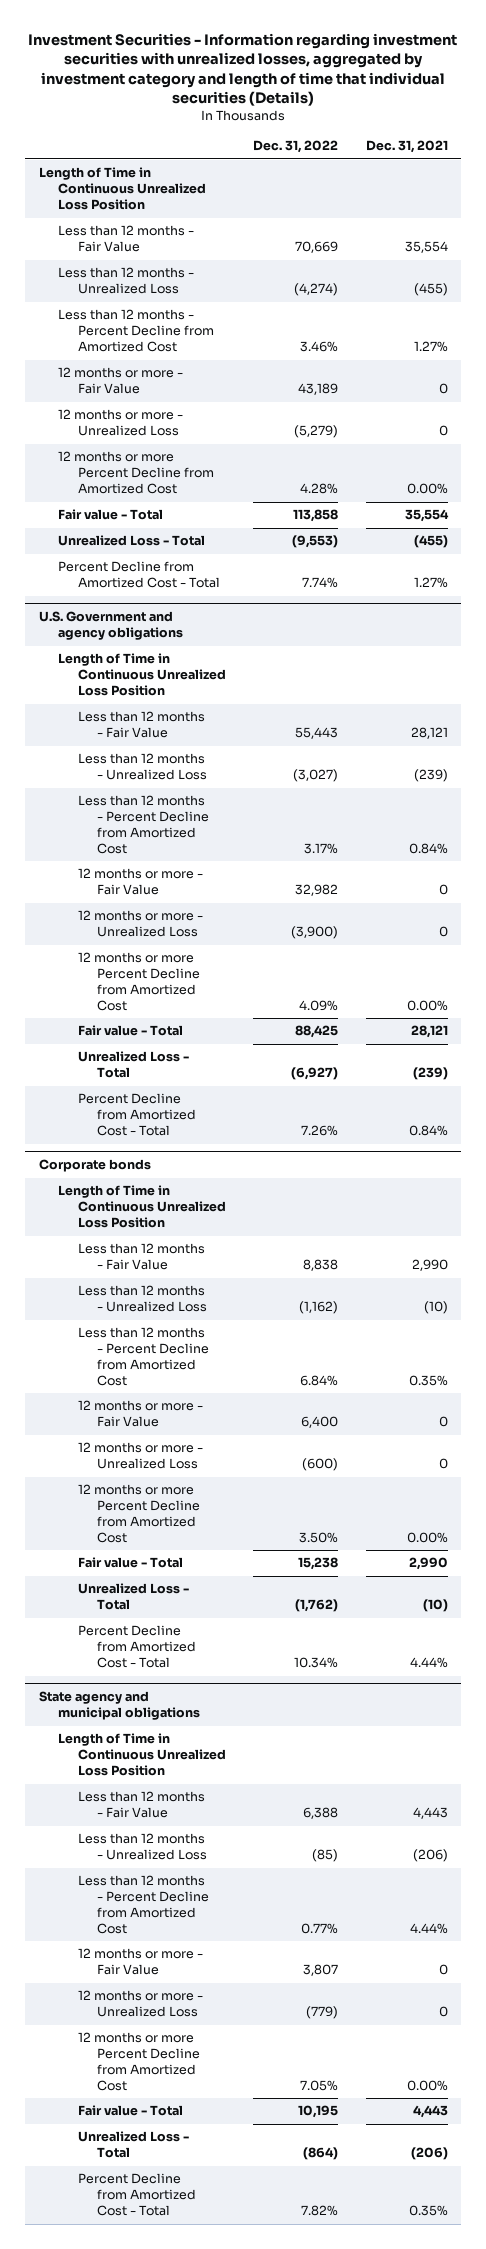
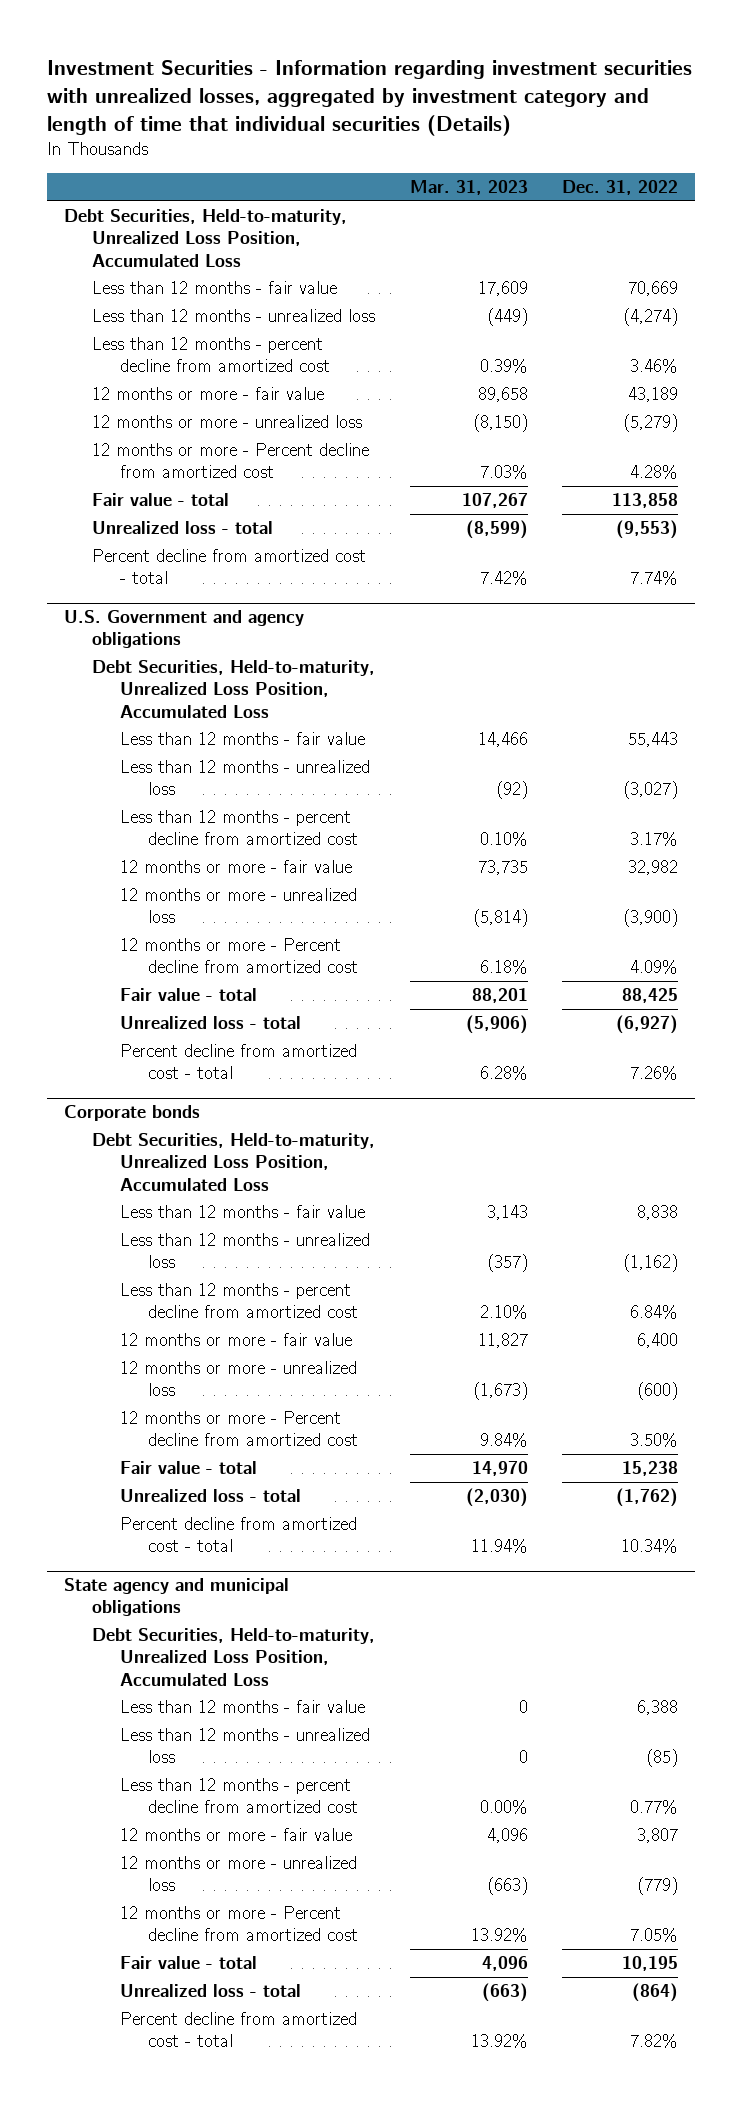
- | Dec. 31, 2022 | Dec. 31, 2021
+ | Mar. 31, 2023 | Dec. 31, 2022
- Length of Time in Continuous Unrealized Loss Position
- Less than 12 months - Fair Value | 70,669 | 35,554
- Less than 12 months - Unrealized Loss | (4,274) | (455)
- Less than 12 months - Percent Decline from Amortized Cost | 3.46% | 1.27%
- 12 months or more - Fair Value | 43,189 | 0
- 12 months or more - Unrealized Loss | (5,279) | 0
- 12 months or more Percent Decline from Amortized Cost | 4.28% | 0.00%
- Fair value - Total | 113,858 | 35,554
- Unrealized Loss - Total | (9,553) | (455)
- Percent Decline from Amortized Cost - Total | 7.74% | 1.27%
+ Debt Securities, Held-to-maturity, Unrealized Loss Position, Accumulated Loss
+ Less than 12 months - fair value | 17,609 | 70,669
+ Less than 12 months - unrealized loss | (449) | (4,274)
+ Less than 12 months - percent decline from amortized cost | 0.39% | 3.46%
+ 12 months or more - fair value | 89,658 | 43,189
+ 12 months or more - unrealized loss | (8,150) | (5,279)
+ 12 months or more - Percent decline from amortized cost | 7.03% | 4.28%
+ Fair value - total | 107,267 | 113,858
+ Unrealized loss - total | (8,599) | (9,553)
+ Percent decline from amortized cost - total | 7.42% | 7.74%
@ U.S. Government and agency obligations
- Length of Time in Continuous Unrealized Loss Position
- Less than 12 months - Fair Value | 55,443 | 28,121
- Less than 12 months - Unrealized Loss | (3,027) | (239)
- Less than 12 months - Percent Decline from Amortized Cost | 3.17% | 0.84%
- 12 months or more - Fair Value | 32,982 | 0
- 12 months or more - Unrealized Loss | (3,900) | 0
- 12 months or more Percent Decline from Amortized Cost | 4.09% | 0.00%
- Fair value - Total | 88,425 | 28,121
- Unrealized Loss - Total | (6,927) | (239)
- Percent Decline from Amortized Cost - Total | 7.26% | 0.84%
+ Debt Securities, Held-to-maturity, Unrealized Loss Position, Accumulated Loss
+ Less than 12 months - fair value | 14,466 | 55,443
+ Less than 12 months - unrealized loss | (92) | (3,027)
+ Less than 12 months - percent decline from amortized cost | 0.10% | 3.17%
+ 12 months or more - fair value | 73,735 | 32,982
+ 12 months or more - unrealized loss | (5,814) | (3,900)
+ 12 months or more - Percent decline from amortized cost | 6.18% | 4.09%
+ Fair value - total | 88,201 | 88,425
+ Unrealized loss - total | (5,906) | (6,927)
+ Percent decline from amortized cost - total | 6.28% | 7.26%
@ Corporate bonds
- Length of Time in Continuous Unrealized Loss Position
- Less than 12 months - Fair Value | 8,838 | 2,990
- Less than 12 months - Unrealized Loss | (1,162) | (10)
- Less than 12 months - Percent Decline from Amortized Cost | 6.84% | 0.35%
- 12 months or more - Fair Value | 6,400 | 0
- 12 months or more - Unrealized Loss | (600) | 0
- 12 months or more Percent Decline from Amortized Cost | 3.50% | 0.00%
- Fair value - Total | 15,238 | 2,990
- Unrealized Loss - Total | (1,762) | (10)
- Percent Decline from Amortized Cost - Total | 10.34% | 4.44%
+ Debt Securities, Held-to-maturity, Unrealized Loss Position, Accumulated Loss
+ Less than 12 months - fair value | 3,143 | 8,838
+ Less than 12 months - unrealized loss | (357) | (1,162)
+ Less than 12 months - percent decline from amortized cost | 2.10% | 6.84%
+ 12 months or more - fair value | 11,827 | 6,400
+ 12 months or more - unrealized loss | (1,673) | (600)
+ 12 months or more - Percent decline from amortized cost | 9.84% | 3.50%
+ Fair value - total | 14,970 | 15,238
+ Unrealized loss - total | (2,030) | (1,762)
+ Percent decline from amortized cost - total | 11.94% | 10.34%
@ State agency and municipal obligations
- Length of Time in Continuous Unrealized Loss Position
- Less than 12 months - Fair Value | 6,388 | 4,443
- Less than 12 months - Unrealized Loss | (85) | (206)
- Less than 12 months - Percent Decline from Amortized Cost | 0.77% | 4.44%
- 12 months or more - Fair Value | 3,807 | 0
- 12 months or more - Unrealized Loss | (779) | 0
- 12 months or more Percent Decline from Amortized Cost | 7.05% | 0.00%
- Fair value - Total | 10,195 | 4,443
- Unrealized Loss - Total | (864) | (206)
- Percent Decline from Amortized Cost - Total | 7.82% | 0.35%
+ Debt Securities, Held-to-maturity, Unrealized Loss Position, Accumulated Loss
+ Less than 12 months - fair value | 0 | 6,388
+ Less than 12 months - unrealized loss | 0 | (85)
+ Less than 12 months - percent decline from amortized cost | 0.00% | 0.77%
+ 12 months or more - fair value | 4,096 | 3,807
+ 12 months or more - unrealized loss | (663) | (779)
+ 12 months or more - Percent decline from amortized cost | 13.92% | 7.05%
+ Fair value - total | 4,096 | 10,195
+ Unrealized loss - total | (663) | (864)
+ Percent decline from amortized cost - total | 13.92% | 7.82%

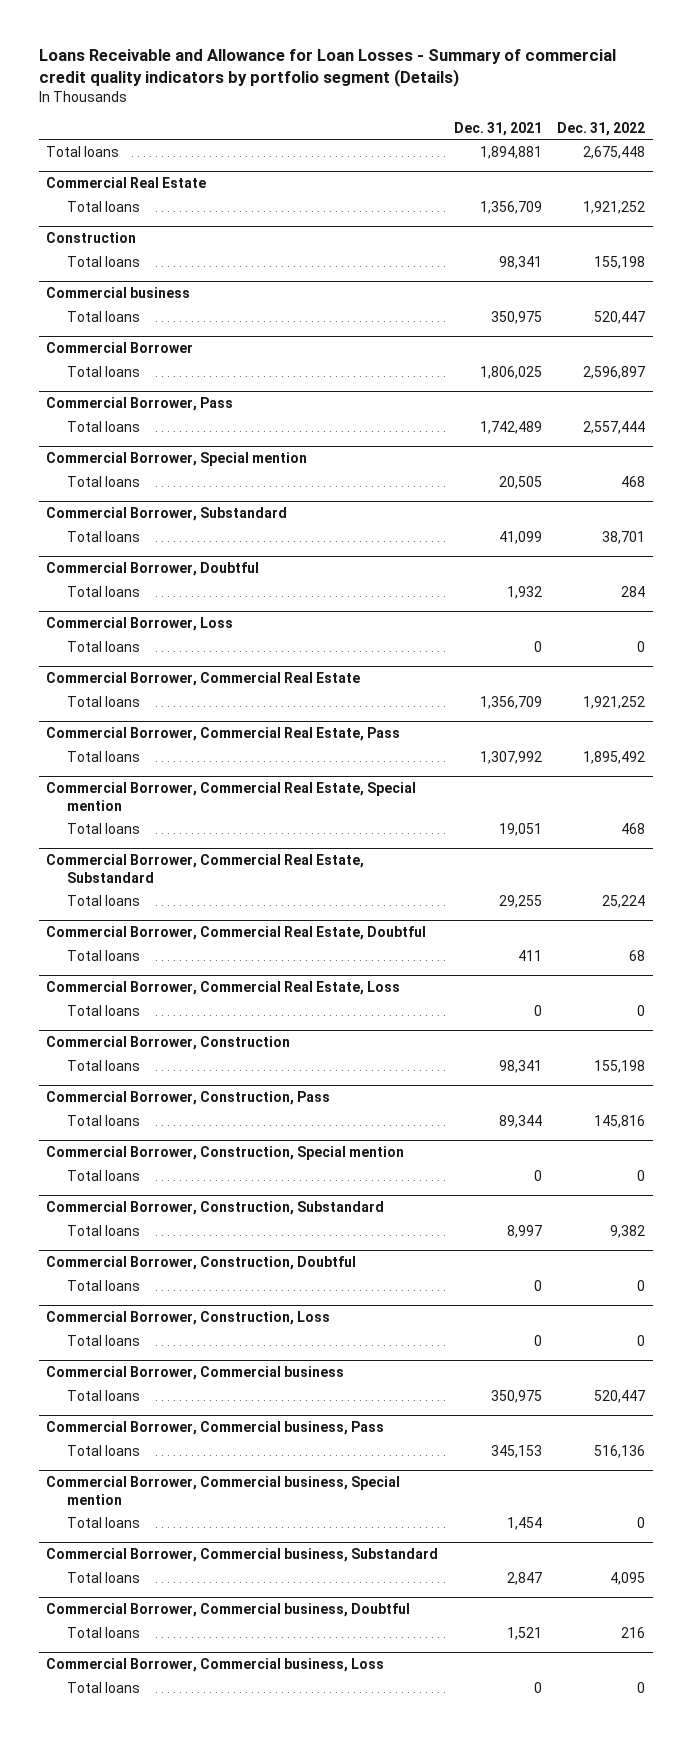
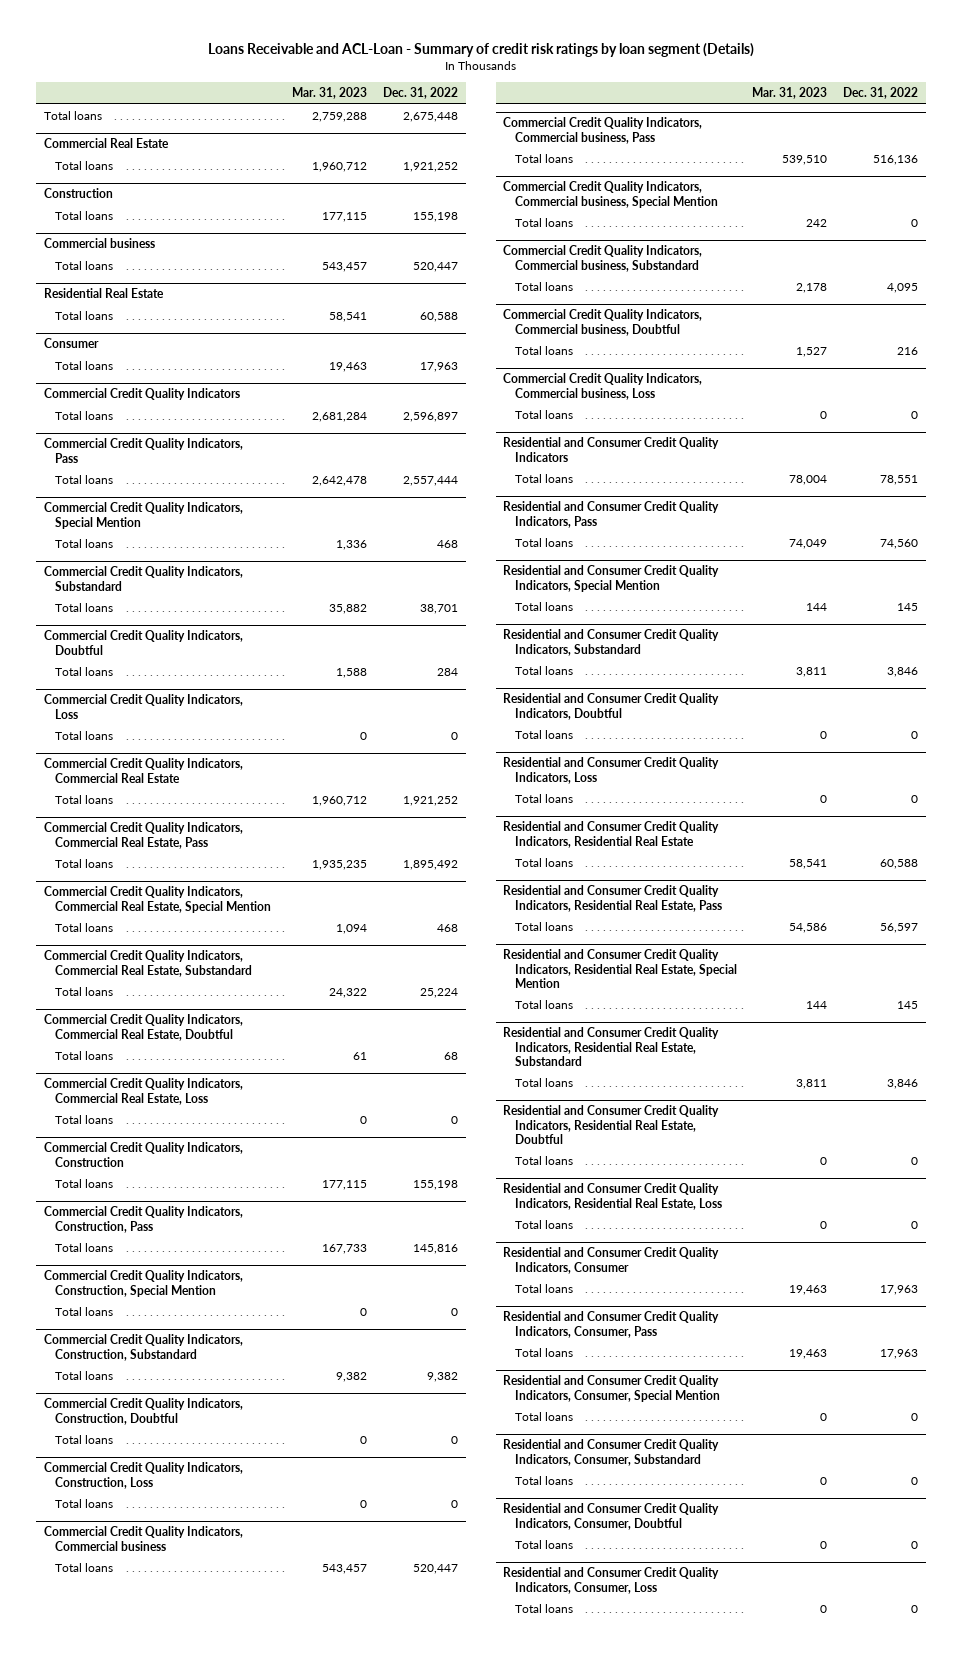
- Loans Receivable and Allowance for Loan Losses - Summary of commercial credit quality indicators by portfolio segment (Details)
+ Loans Receivable and ACL-Loan - Summary of credit risk ratings by loan segment (Details)
- | Dec. 31, 2021 | Dec. 31, 2022
+ | Mar. 31, 2023 | Dec. 31, 2022
- Commercial Borrower
+ Residential Real Estate
+ Total loans | 58,541 | 60,588
+ Consumer
+ Total loans | 19,463 | 17,963
+ Commercial Credit Quality Indicators
- Commercial Borrower, Pass
+ Commercial Credit Quality Indicators, Pass
- Commercial Borrower, Special mention
+ Commercial Credit Quality Indicators, Special Mention
- Commercial Borrower, Substandard
+ Commercial Credit Quality Indicators, Substandard
- Commercial Borrower, Doubtful
+ Commercial Credit Quality Indicators, Doubtful
- Commercial Borrower, Loss
+ Commercial Credit Quality Indicators, Loss
- Commercial Borrower, Commercial Real Estate
+ Commercial Credit Quality Indicators, Commercial Real Estate
- Commercial Borrower, Commercial Real Estate, Pass
+ Commercial Credit Quality Indicators, Commercial Real Estate, Pass
- Commercial Borrower, Commercial Real Estate, Special mention
+ Commercial Credit Quality Indicators, Commercial Real Estate, Special Mention
- Commercial Borrower, Commercial Real Estate, Substandard
+ Commercial Credit Quality Indicators, Commercial Real Estate, Substandard
- Commercial Borrower, Commercial Real Estate, Doubtful
+ Commercial Credit Quality Indicators, Commercial Real Estate, Doubtful
- Commercial Borrower, Commercial Real Estate, Loss
+ Commercial Credit Quality Indicators, Commercial Real Estate, Loss
- Commercial Borrower, Construction
+ Commercial Credit Quality Indicators, Construction
- Commercial Borrower, Construction, Pass
+ Commercial Credit Quality Indicators, Construction, Pass
- Commercial Borrower, Construction, Special mention
+ Commercial Credit Quality Indicators, Construction, Special Mention
- Commercial Borrower, Construction, Substandard
+ Commercial Credit Quality Indicators, Construction, Substandard
- Commercial Borrower, Construction, Doubtful
+ Commercial Credit Quality Indicators, Construction, Doubtful
- Commercial Borrower, Construction, Loss
+ Commercial Credit Quality Indicators, Construction, Loss
- Commercial Borrower, Commercial business
+ Commercial Credit Quality Indicators, Commercial business
- Commercial Borrower, Commercial business, Pass
+ Commercial Credit Quality Indicators, Commercial business, Pass
- Commercial Borrower, Commercial business, Special mention
+ Commercial Credit Quality Indicators, Commercial business, Special Mention
- Commercial Borrower, Commercial business, Substandard
+ Commercial Credit Quality Indicators, Commercial business, Substandard
- Commercial Borrower, Commercial business, Doubtful
+ Commercial Credit Quality Indicators, Commercial business, Doubtful
- Commercial Borrower, Commercial business, Loss
+ Commercial Credit Quality Indicators, Commercial business, Loss
+ Residential and Consumer Credit Quality Indicators
+ Total loans | 78,004 | 78,551
+ Residential and Consumer Credit Quality Indicators, Pass
+ Total loans | 74,049 | 74,560
+ Residential and Consumer Credit Quality Indicators, Special Mention
+ Total loans | 144 | 145
+ Residential and Consumer Credit Quality Indicators, Substandard
+ Total loans | 3,811 | 3,846
+ Residential and Consumer Credit Quality Indicators, Doubtful
+ Total loans | 0 | 0
+ Residential and Consumer Credit Quality Indicators, Loss
+ Total loans | 0 | 0
+ Residential and Consumer Credit Quality Indicators, Residential Real Estate
+ Total loans | 58,541 | 60,588
+ Residential and Consumer Credit Quality Indicators, Residential Real Estate, Pass
+ Total loans | 54,586 | 56,597
+ Residential and Consumer Credit Quality Indicators, Residential Real Estate, Special Mention
+ Total loans | 144 | 145
+ Residential and Consumer Credit Quality Indicators, Residential Real Estate, Substandard
+ Total loans | 3,811 | 3,846
+ Residential and Consumer Credit Quality Indicators, Residential Real Estate, Doubtful
+ Total loans | 0 | 0
+ Residential and Consumer Credit Quality Indicators, Residential Real Estate, Loss
+ Total loans | 0 | 0
+ Residential and Consumer Credit Quality Indicators, Consumer
+ Total loans | 19,463 | 17,963
+ Residential and Consumer Credit Quality Indicators, Consumer, Pass
+ Total loans | 19,463 | 17,963
+ Residential and Consumer Credit Quality Indicators, Consumer, Special Mention
+ Total loans | 0 | 0
+ Residential and Consumer Credit Quality Indicators, Consumer, Substandard
+ Total loans | 0 | 0
+ Residential and Consumer Credit Quality Indicators, Consumer, Doubtful
+ Total loans | 0 | 0
+ Residential and Consumer Credit Quality Indicators, Consumer, Loss
+ Total loans | 0 | 0

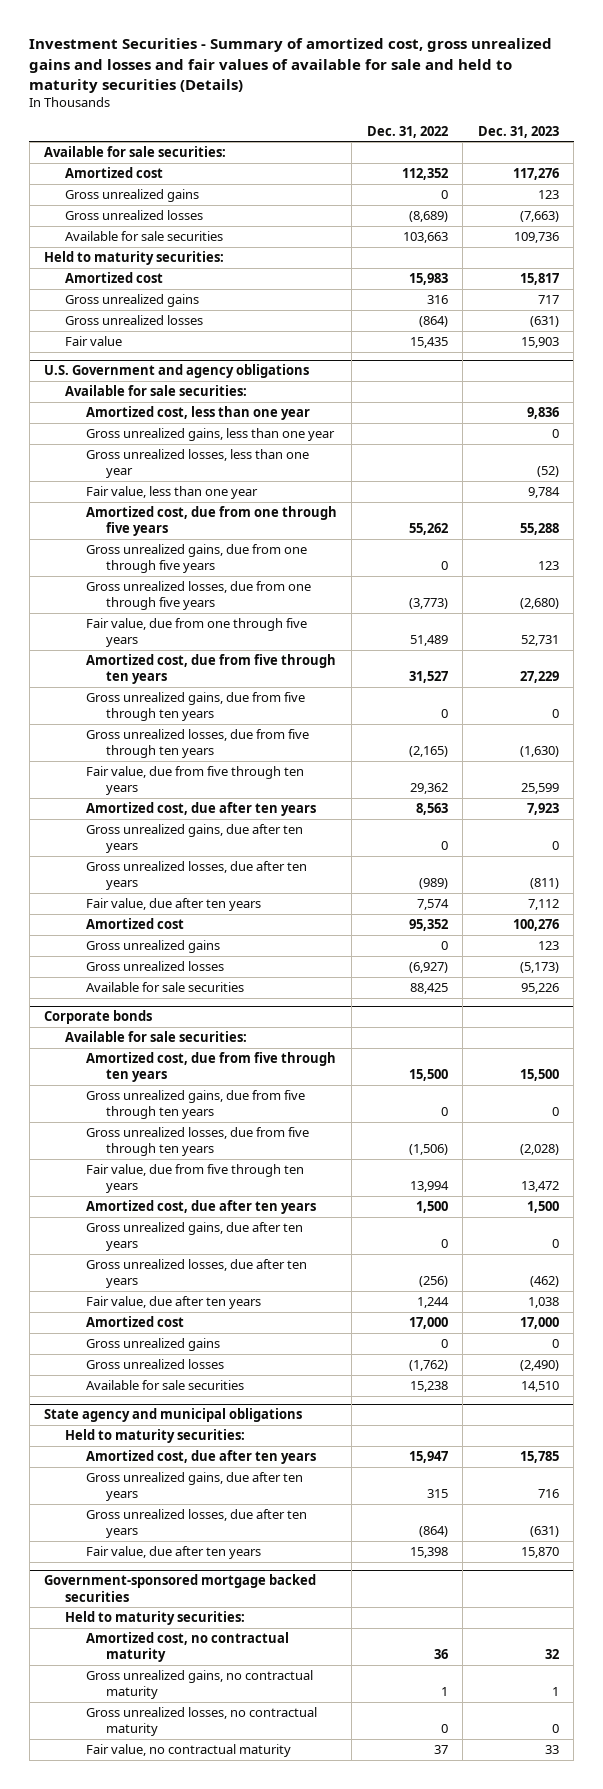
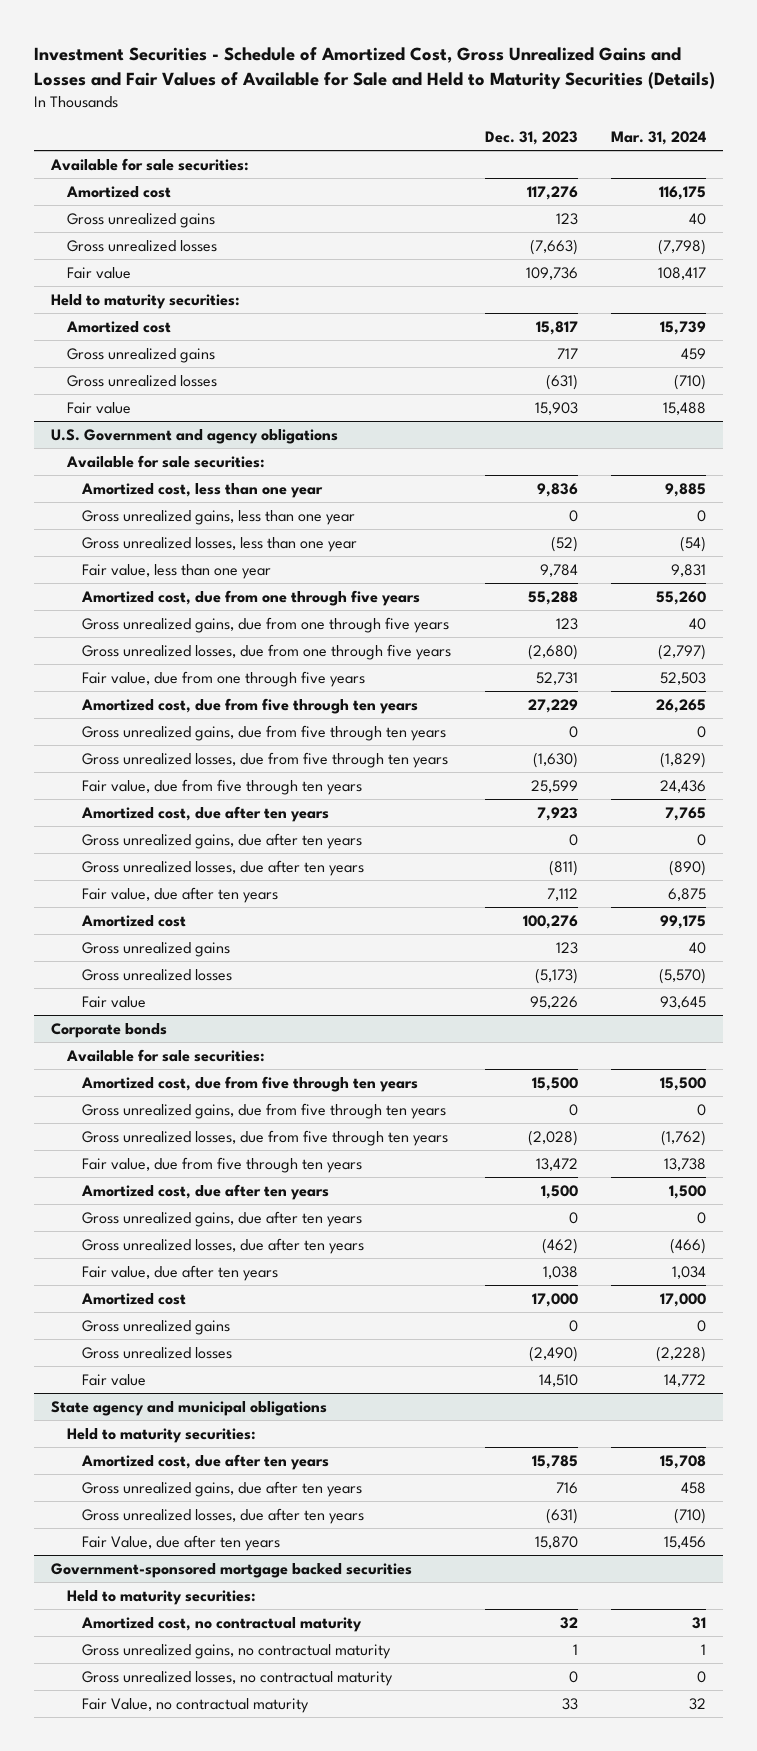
- Investment Securities - Summary of amortized cost, gross unrealized gains and losses and fair values of available for sale and held to maturity securities (Details)
+ Investment Securities - Schedule of Amortized Cost, Gross Unrealized Gains and Losses and Fair Values of Available for Sale and Held to Maturity Securities (Details)
- | Dec. 31, 2022 | Dec. 31, 2023
+ | Dec. 31, 2023 | Mar. 31, 2024
- Available for sale securities | 103,663 | 109,736
+ Fair value | 109,736 | 108,417
@ U.S. Government and agency obligations
- Available for sale securities | 88,425 | 95,226
+ Fair value | 95,226 | 93,645
@ Corporate bonds
- Available for sale securities | 15,238 | 14,510
+ Fair value | 14,510 | 14,772
@ State agency and municipal obligations
- Fair value, due after ten years | 15,398 | 15,870
+ Fair Value, due after ten years | 15,870 | 15,456
@ Government-sponsored mortgage backed securities
- Fair value, no contractual maturity | 37 | 33
+ Fair Value, no contractual maturity | 33 | 32

